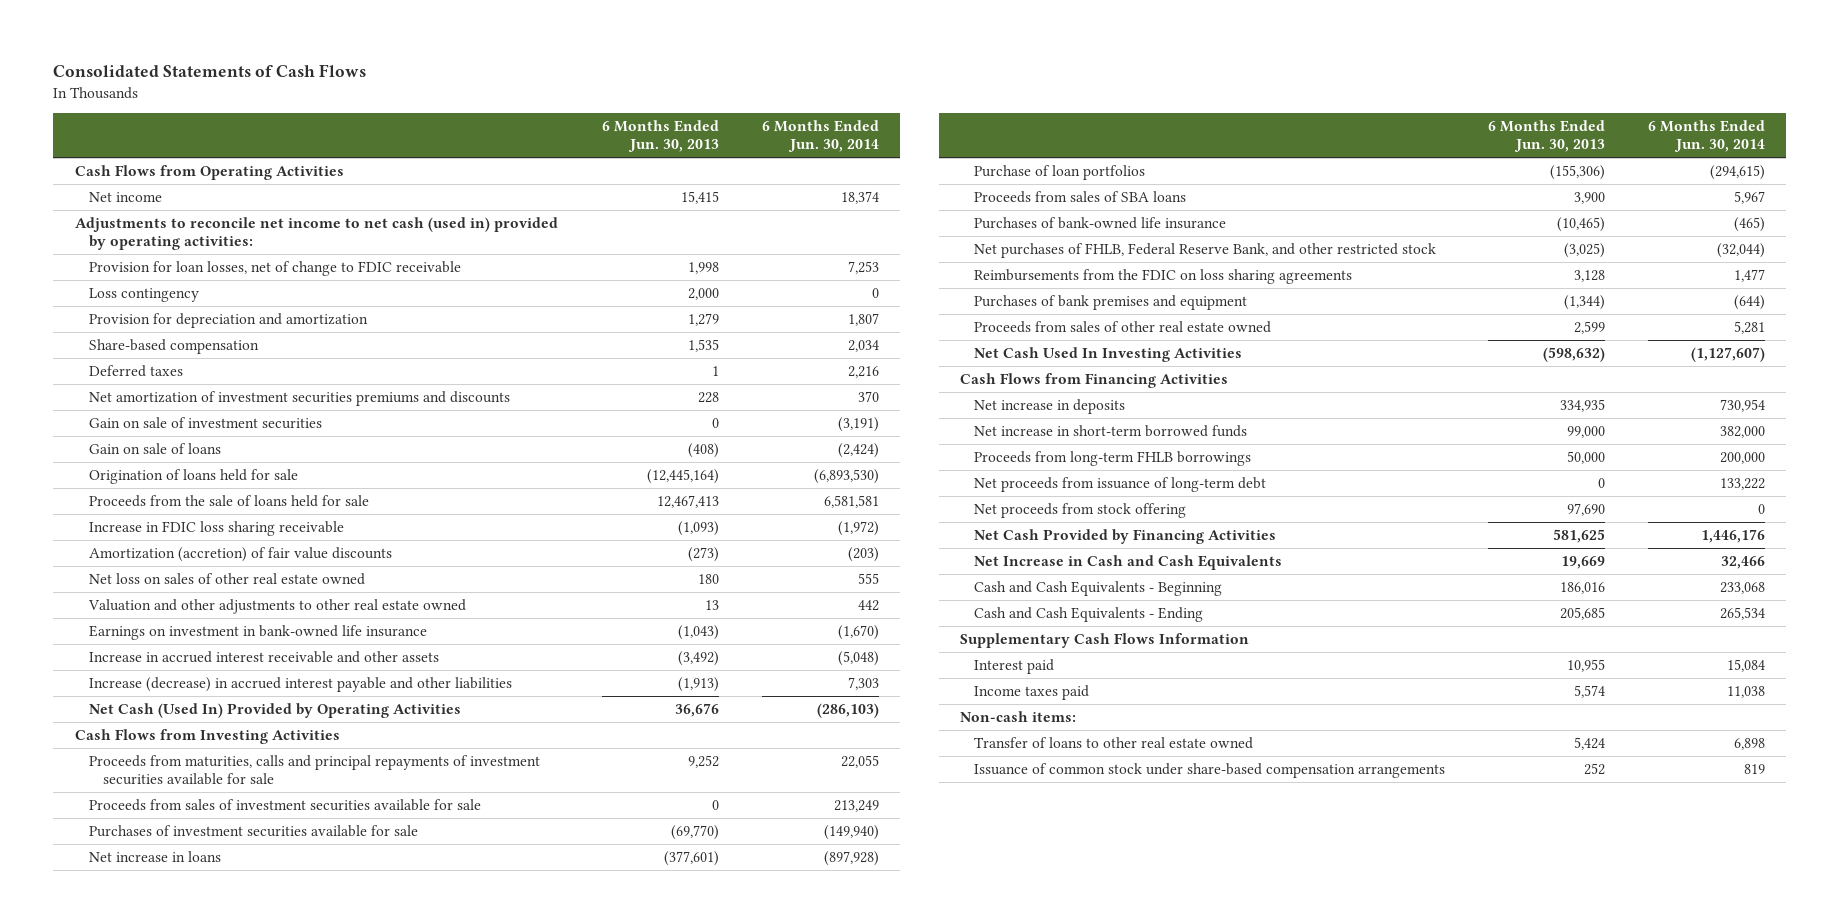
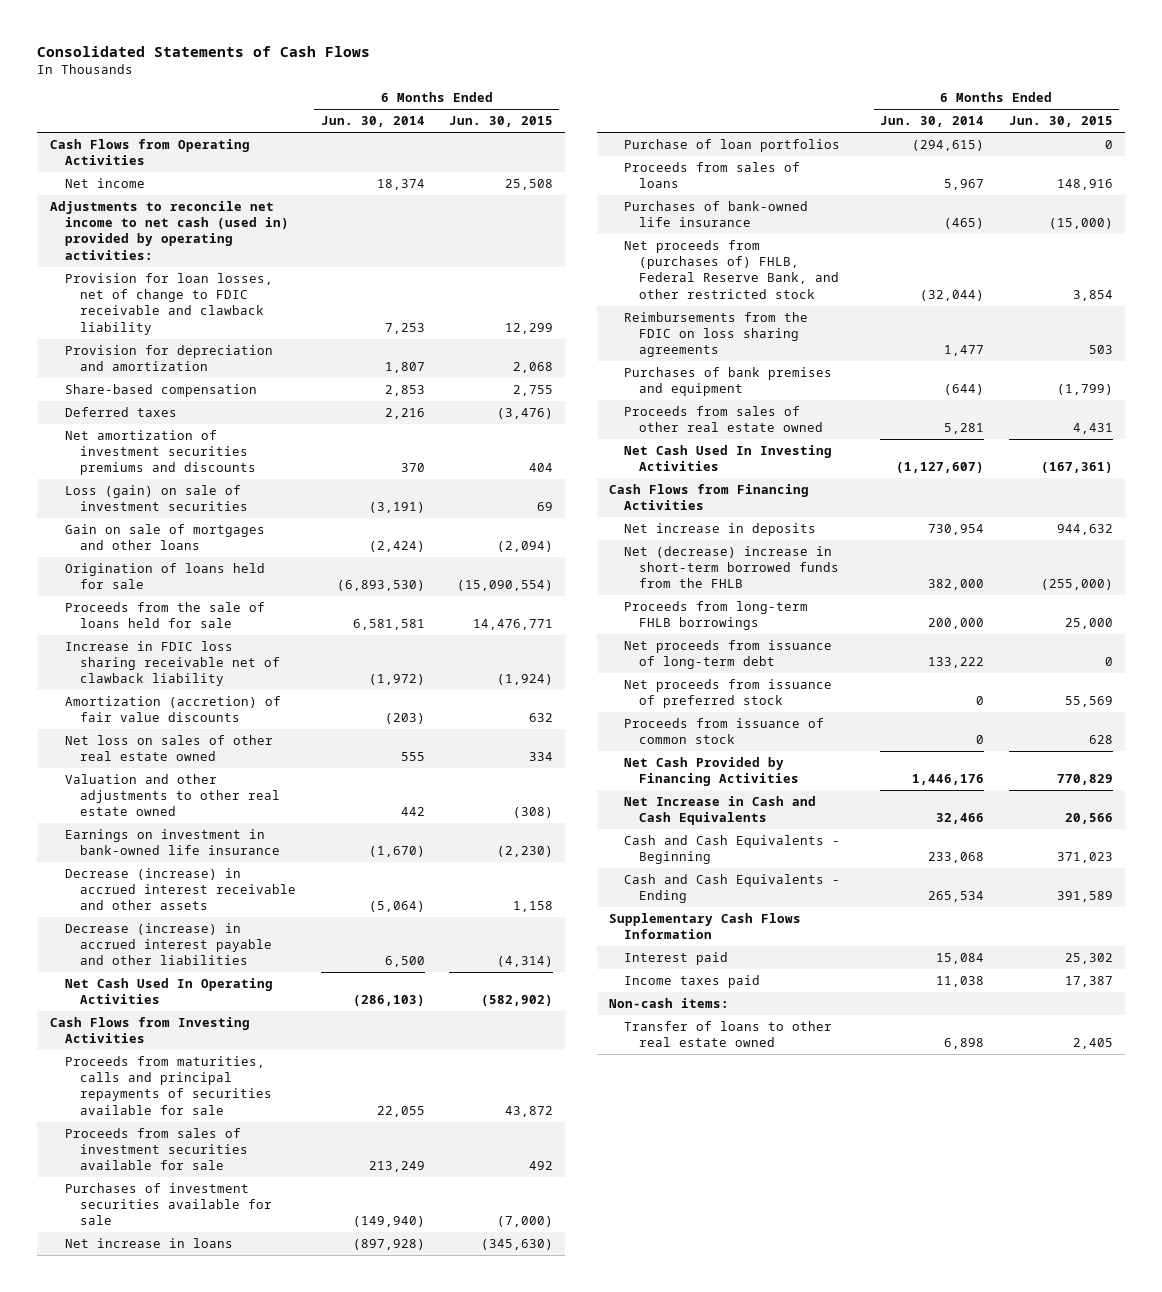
- | 6 Months Ended Jun. 30, 2013 | 6 Months Ended Jun. 30, 2014
+ | 6 Months Ended Jun. 30, 2014 | 6 Months Ended Jun. 30, 2015
- Provision for loan losses, net of change to FDIC receivable | 1,998 | 7,253
- Loss contingency | 2,000 | 0
+ Provision for loan losses, net of change to FDIC receivable and clawback liability | 7,253 | 12,299
- Share-based compensation | 1,535 | 2,034
+ Share-based compensation | 2,853 | 2,755
- Gain on sale of investment securities | 0 | (3,191)
- Gain on sale of loans | (408) | (2,424)
+ Loss (gain) on sale of investment securities | (3,191) | 69
+ Gain on sale of mortgages and other loans | (2,424) | (2,094)
- Increase in FDIC loss sharing receivable | (1,093) | (1,972)
+ Increase in FDIC loss sharing receivable net of clawback liability | (1,972) | (1,924)
- Increase in accrued interest receivable and other assets | (3,492) | (5,048)
- Increase (decrease) in accrued interest payable and other liabilities | (1,913) | 7,303
- Net Cash (Used In) Provided by Operating Activities | 36,676 | (286,103)
+ Decrease (increase) in accrued interest receivable and other assets | (5,064) | 1,158
+ Decrease (increase) in accrued interest payable and other liabilities | 6,500 | (4,314)
+ Net Cash Used In Operating Activities | (286,103) | (582,902)
- Proceeds from maturities, calls and principal repayments of investment securities available for sale | 9,252 | 22,055
+ Proceeds from maturities, calls and principal repayments of securities available for sale | 22,055 | 43,872
- Proceeds from sales of SBA loans | 3,900 | 5,967
+ Proceeds from sales of loans | 5,967 | 148,916
- Net purchases of FHLB, Federal Reserve Bank, and other restricted stock | (3,025) | (32,044)
+ Net proceeds from (purchases of) FHLB, Federal Reserve Bank, and other restricted stock | (32,044) | 3,854
- Net increase in short-term borrowed funds | 99,000 | 382,000
+ Net (decrease) increase in short-term borrowed funds from the FHLB | 382,000 | (255,000)
- Net proceeds from stock offering | 97,690 | 0
+ Net proceeds from issuance of preferred stock | 0 | 55,569
+ Proceeds from issuance of common stock | 0 | 628
- Issuance of common stock under share-based compensation arrangements | 252 | 819

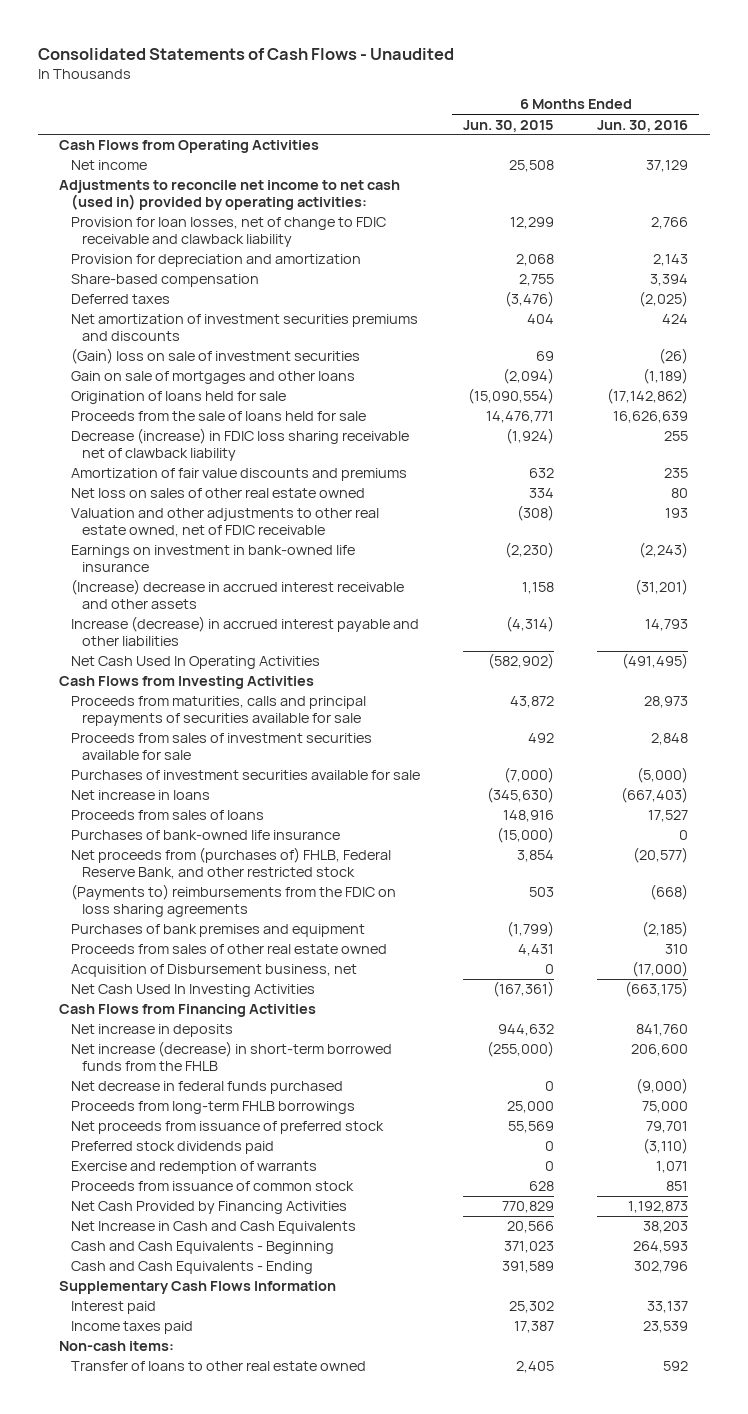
- Consolidated Statements of Cash Flows
+ Consolidated Statements of Cash Flows - Unaudited
- | 6 Months Ended Jun. 30, 2014 | 6 Months Ended Jun. 30, 2015
+ | 6 Months Ended Jun. 30, 2015 | 6 Months Ended Jun. 30, 2016
- Loss (gain) on sale of investment securities | (3,191) | 69
+ (Gain) loss on sale of investment securities | 69 | (26)
- Increase in FDIC loss sharing receivable net of clawback liability | (1,972) | (1,924)
- Amortization (accretion) of fair value discounts | (203) | 632
+ Decrease (increase) in FDIC loss sharing receivable net of clawback liability | (1,924) | 255
+ Amortization of fair value discounts and premiums | 632 | 235
- Valuation and other adjustments to other real estate owned | 442 | (308)
+ Valuation and other adjustments to other real estate owned, net of FDIC receivable | (308) | 193
- Decrease (increase) in accrued interest receivable and other assets | (5,064) | 1,158
- Decrease (increase) in accrued interest payable and other liabilities | 6,500 | (4,314)
+ (Increase) decrease in accrued interest receivable and other assets | 1,158 | (31,201)
+ Increase (decrease) in accrued interest payable and other liabilities | (4,314) | 14,793
- Purchase of loan portfolios | (294,615) | 0
- Reimbursements from the FDIC on loss sharing agreements | 1,477 | 503
+ (Payments to) reimbursements from the FDIC on loss sharing agreements | 503 | (668)
+ Acquisition of Disbursement business, net | 0 | (17,000)
- Net (decrease) increase in short-term borrowed funds from the FHLB | 382,000 | (255,000)
+ Net increase (decrease) in short-term borrowed funds from the FHLB | (255,000) | 206,600
+ Net decrease in federal funds purchased | 0 | (9,000)
- Net proceeds from issuance of long-term debt | 133,222 | 0
+ Preferred stock dividends paid | 0 | (3,110)
+ Exercise and redemption of warrants | 0 | 1,071

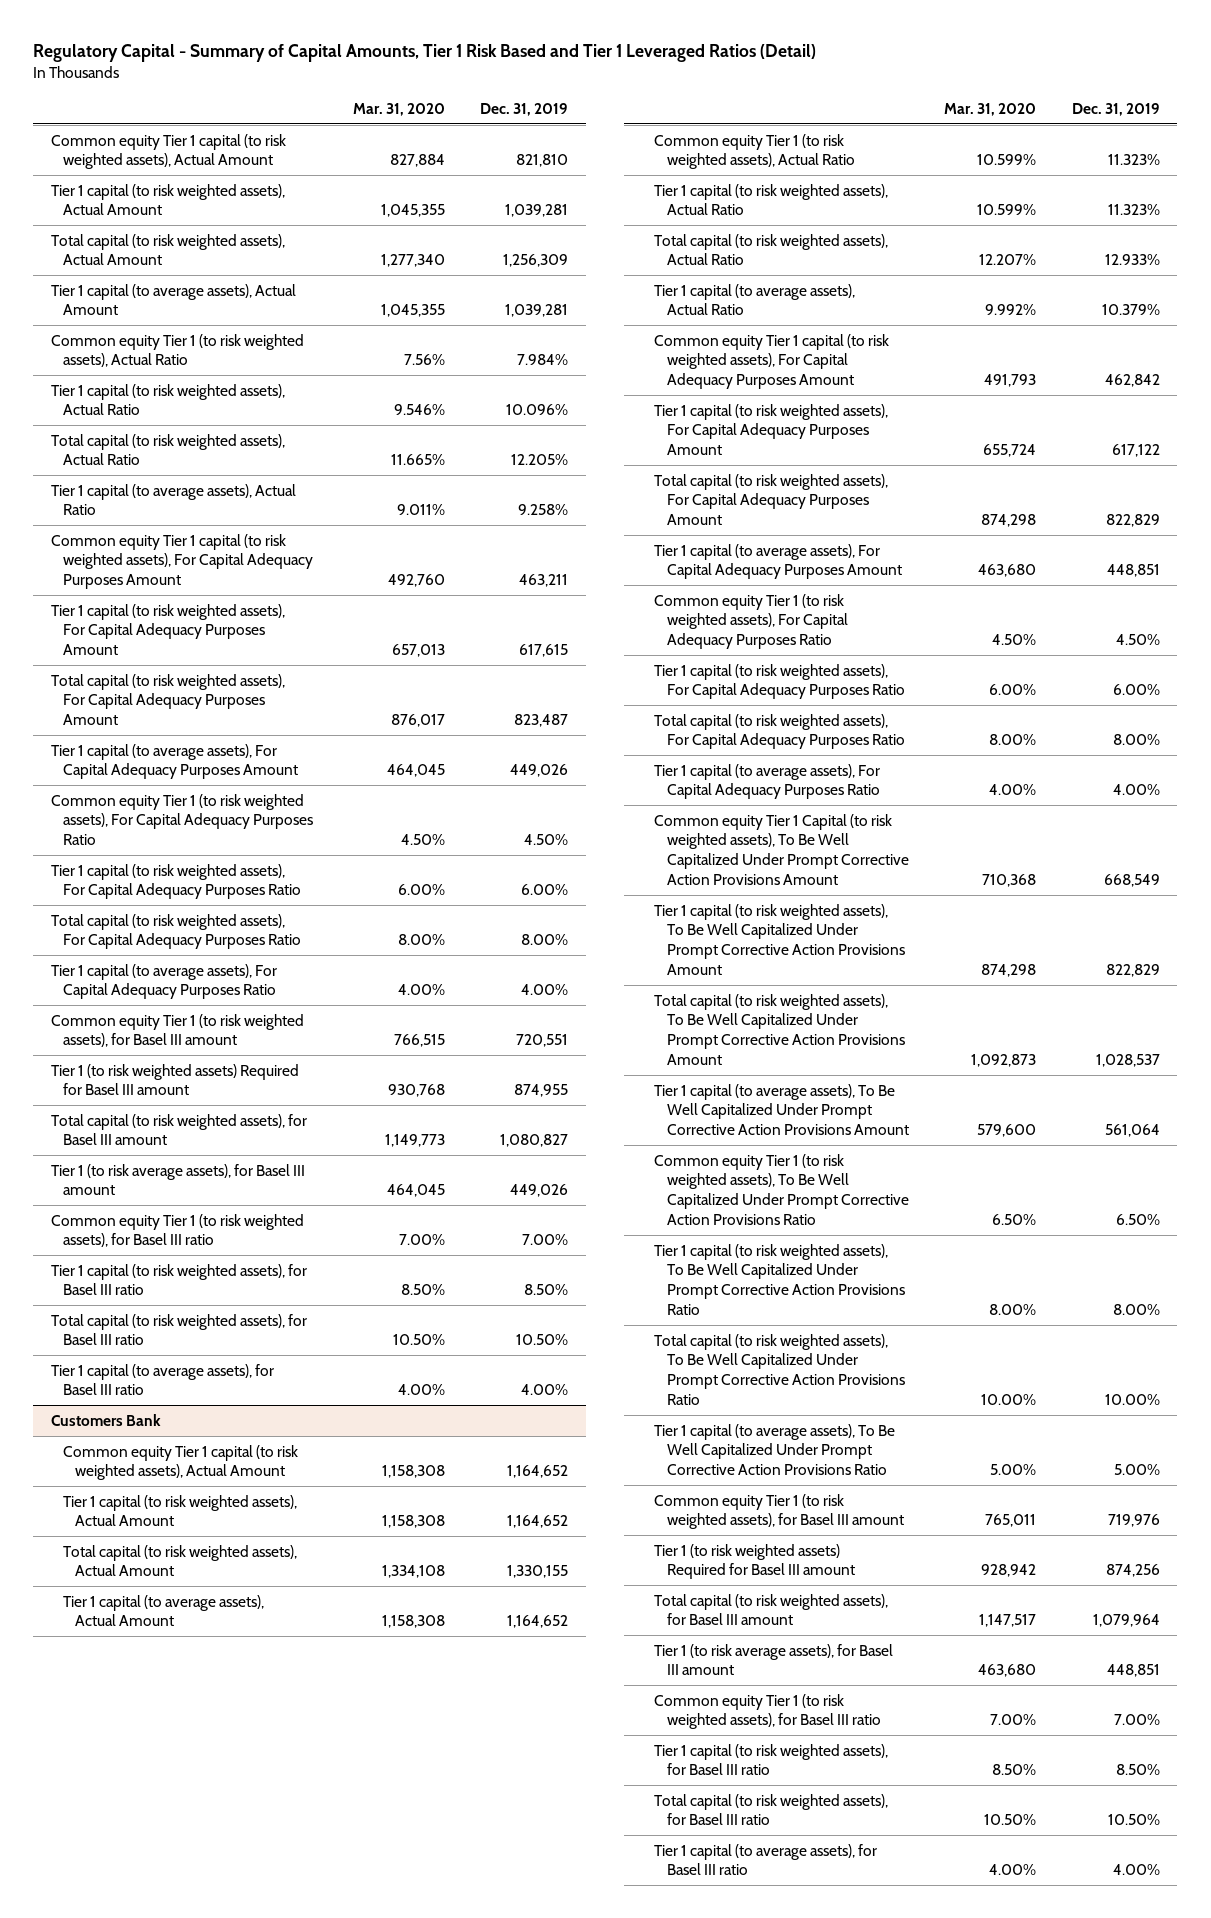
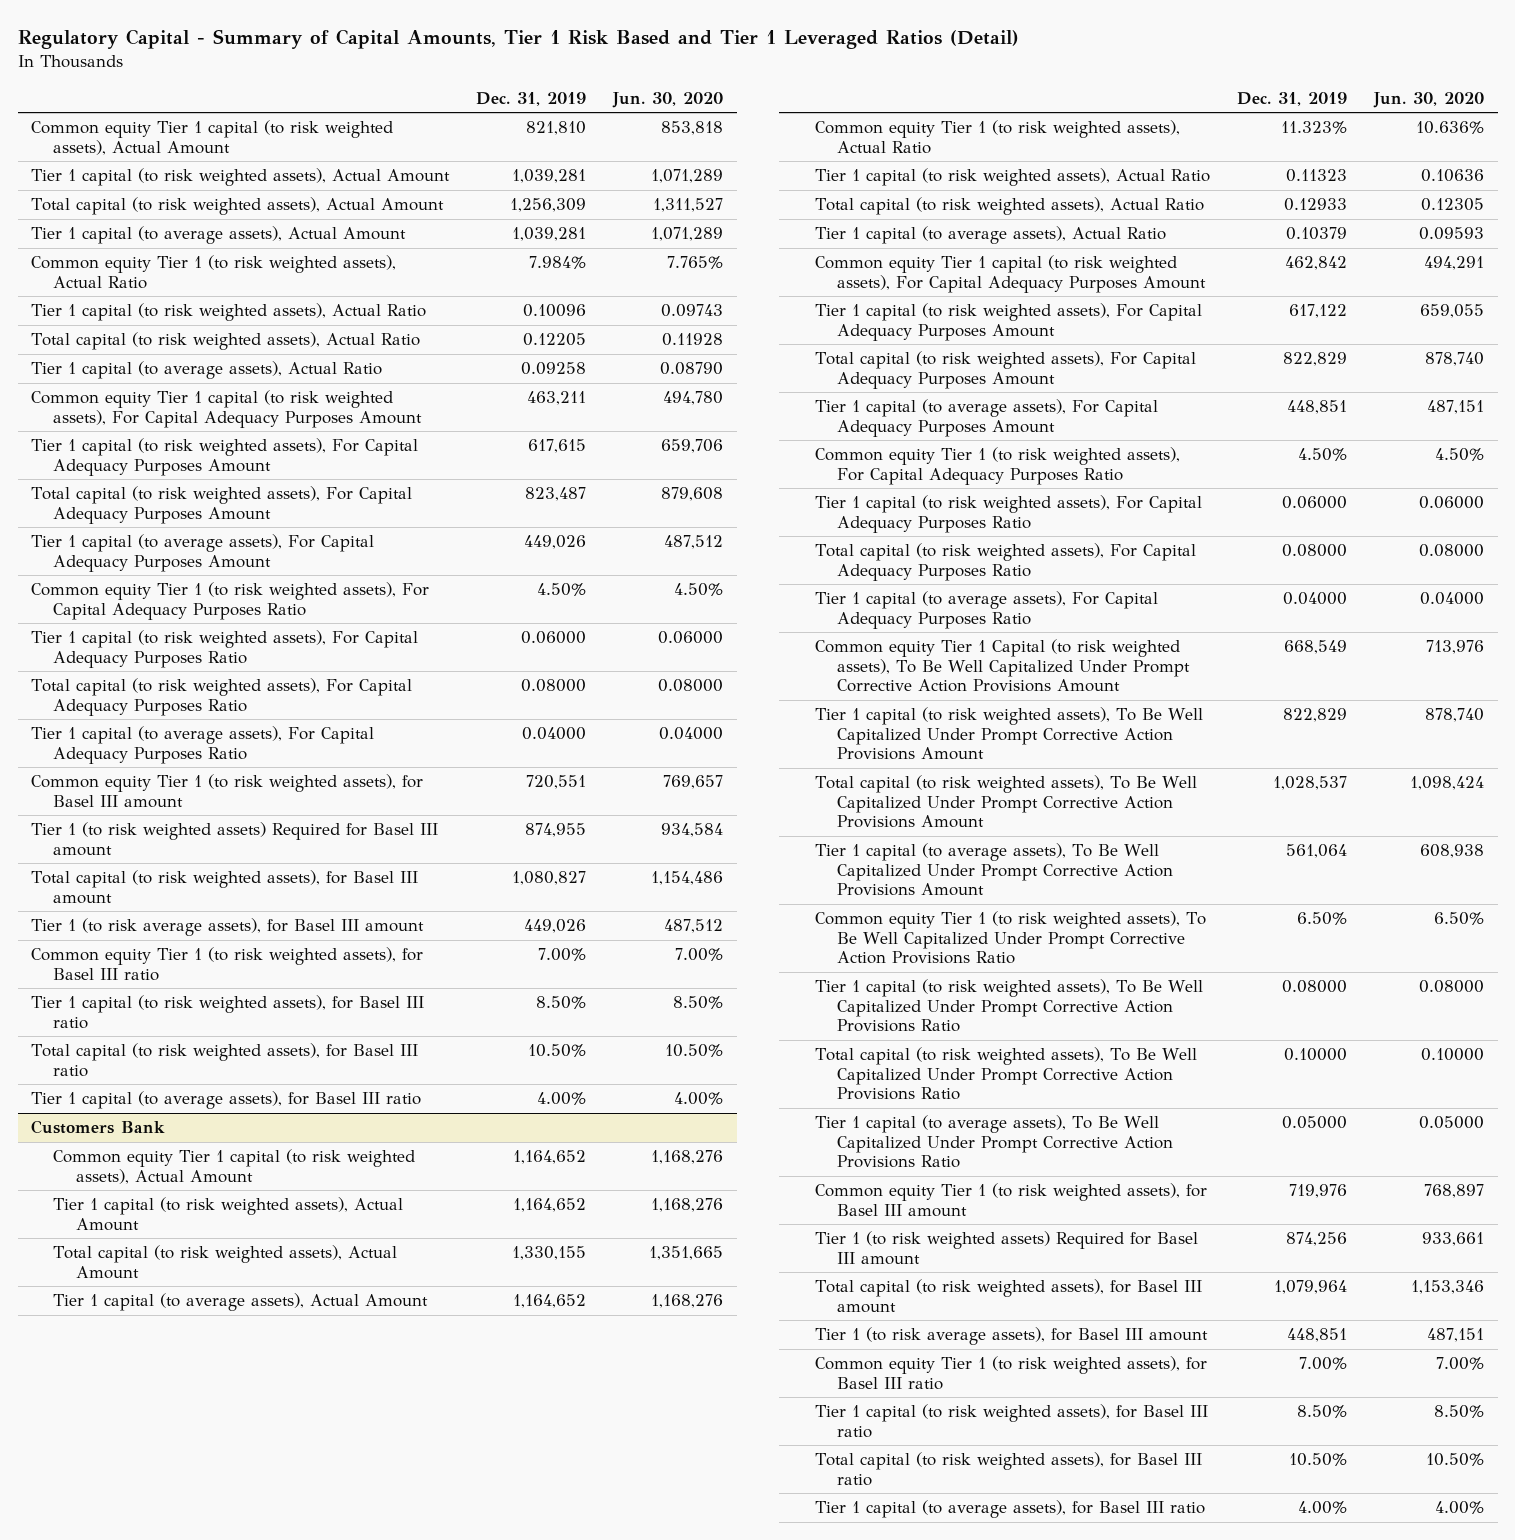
- | Mar. 31, 2020 | Dec. 31, 2019
+ | Dec. 31, 2019 | Jun. 30, 2020
- Tier 1 capital (to risk weighted assets), Actual Ratio | 9.546% | 10.096%
- Total capital (to risk weighted assets), Actual Ratio | 11.665% | 12.205%
- Tier 1 capital (to average assets), Actual Ratio | 9.011% | 9.258%
+ Tier 1 capital (to risk weighted assets), Actual Ratio | 0.10096 | 0.09743
+ Total capital (to risk weighted assets), Actual Ratio | 0.12205 | 0.11928
+ Tier 1 capital (to average assets), Actual Ratio | 0.09258 | 0.08790
- Tier 1 capital (to risk weighted assets), For Capital Adequacy Purposes Ratio | 6.00% | 6.00%
- Total capital (to risk weighted assets), For Capital Adequacy Purposes Ratio | 8.00% | 8.00%
- Tier 1 capital (to average assets), For Capital Adequacy Purposes Ratio | 4.00% | 4.00%
+ Tier 1 capital (to risk weighted assets), For Capital Adequacy Purposes Ratio | 0.06000 | 0.06000
+ Total capital (to risk weighted assets), For Capital Adequacy Purposes Ratio | 0.08000 | 0.08000
+ Tier 1 capital (to average assets), For Capital Adequacy Purposes Ratio | 0.04000 | 0.04000
@ Customers Bank
- Tier 1 capital (to risk weighted assets), Actual Ratio | 10.599% | 11.323%
- Total capital (to risk weighted assets), Actual Ratio | 12.207% | 12.933%
- Tier 1 capital (to average assets), Actual Ratio | 9.992% | 10.379%
+ Tier 1 capital (to risk weighted assets), Actual Ratio | 0.11323 | 0.10636
+ Total capital (to risk weighted assets), Actual Ratio | 0.12933 | 0.12305
+ Tier 1 capital (to average assets), Actual Ratio | 0.10379 | 0.09593
- Tier 1 capital (to risk weighted assets), For Capital Adequacy Purposes Ratio | 6.00% | 6.00%
- Total capital (to risk weighted assets), For Capital Adequacy Purposes Ratio | 8.00% | 8.00%
- Tier 1 capital (to average assets), For Capital Adequacy Purposes Ratio | 4.00% | 4.00%
+ Tier 1 capital (to risk weighted assets), For Capital Adequacy Purposes Ratio | 0.06000 | 0.06000
+ Total capital (to risk weighted assets), For Capital Adequacy Purposes Ratio | 0.08000 | 0.08000
+ Tier 1 capital (to average assets), For Capital Adequacy Purposes Ratio | 0.04000 | 0.04000
- Tier 1 capital (to risk weighted assets), To Be Well Capitalized Under Prompt Corrective Action Provisions Ratio | 8.00% | 8.00%
- Total capital (to risk weighted assets), To Be Well Capitalized Under Prompt Corrective Action Provisions Ratio | 10.00% | 10.00%
- Tier 1 capital (to average assets), To Be Well Capitalized Under Prompt Corrective Action Provisions Ratio | 5.00% | 5.00%
+ Tier 1 capital (to risk weighted assets), To Be Well Capitalized Under Prompt Corrective Action Provisions Ratio | 0.08000 | 0.08000
+ Total capital (to risk weighted assets), To Be Well Capitalized Under Prompt Corrective Action Provisions Ratio | 0.10000 | 0.10000
+ Tier 1 capital (to average assets), To Be Well Capitalized Under Prompt Corrective Action Provisions Ratio | 0.05000 | 0.05000

